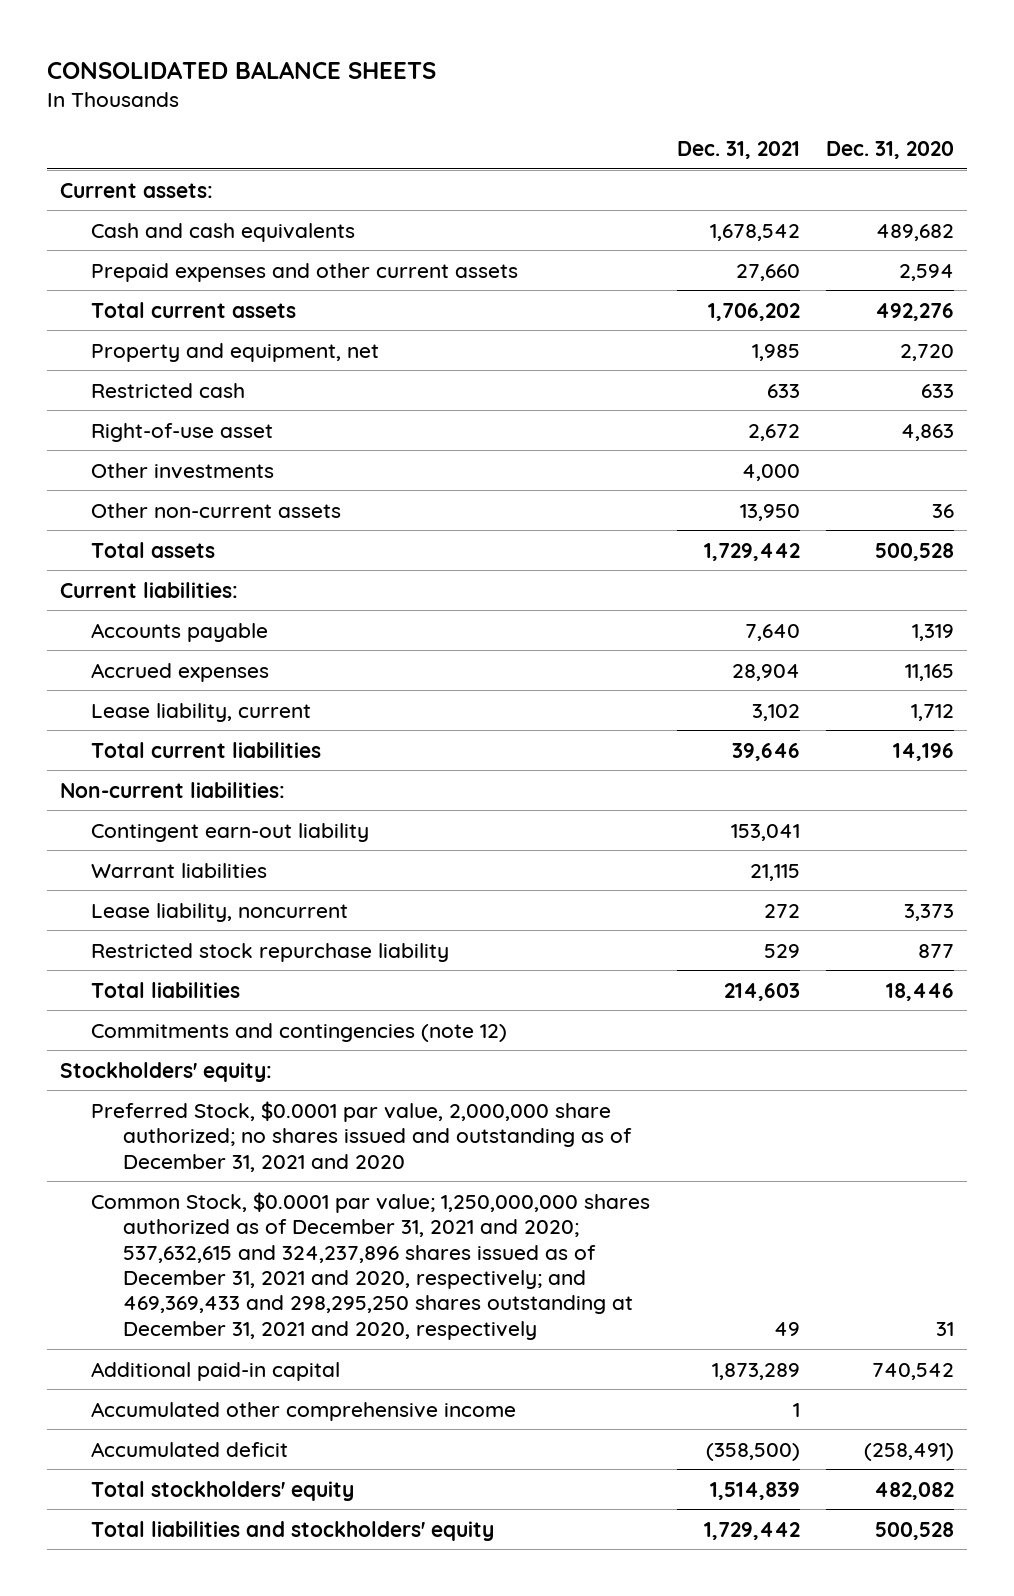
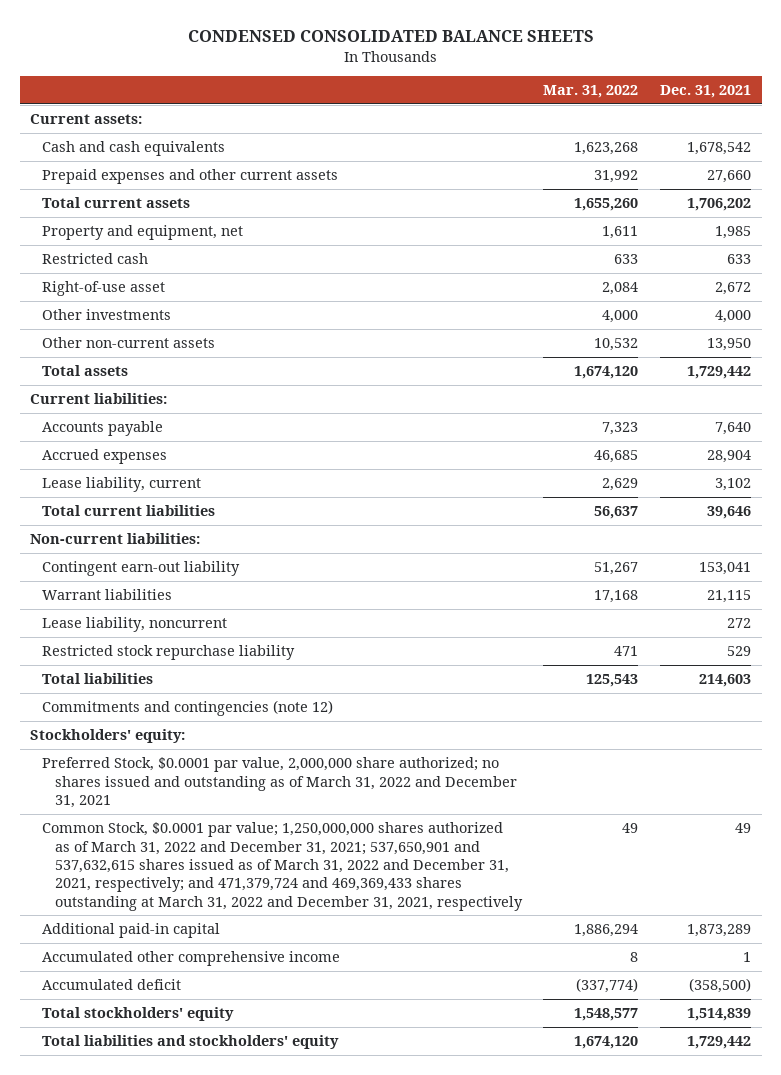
- CONSOLIDATED BALANCE SHEETS
+ CONDENSED CONSOLIDATED BALANCE SHEETS
- | Dec. 31, 2021 | Dec. 31, 2020
+ | Mar. 31, 2022 | Dec. 31, 2021
- Preferred Stock, $0.0001 par value, 2,000,000 share authorized; no shares issued and outstanding as of December 31, 2021 and 2020
- Common Stock, $0.0001 par value; 1,250,000,000 shares authorized as of December 31, 2021 and 2020; 537,632,615 and 324,237,896 shares issued as of December 31, 2021 and 2020, respectively; and 469,369,433 and 298,295,250 shares outstanding at December 31, 2021 and 2020, respectively | 49 | 31
+ Preferred Stock, $0.0001 par value, 2,000,000 share authorized; no shares issued and outstanding as of March 31, 2022 and December 31, 2021
+ Common Stock, $0.0001 par value; 1,250,000,000 shares authorized as of March 31, 2022 and December 31, 2021; 537,650,901 and 537,632,615 shares issued as of March 31, 2022 and December 31, 2021, respectively; and 471,379,724 and 469,369,433 shares outstanding at March 31, 2022 and December 31, 2021, respectively | 49 | 49

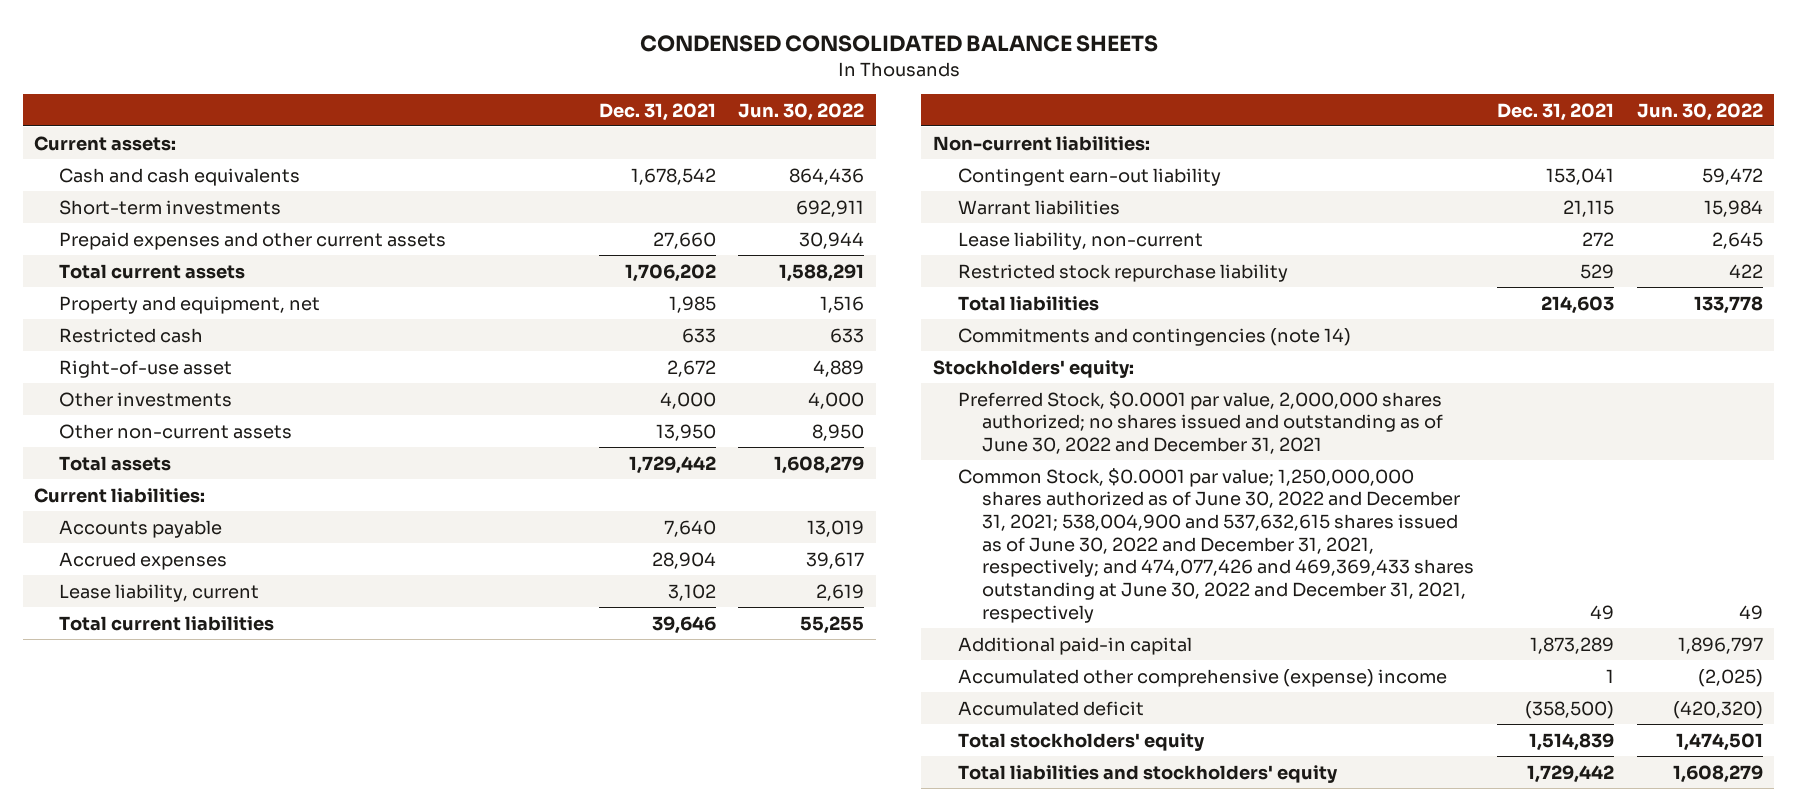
- | Mar. 31, 2022 | Dec. 31, 2021
+ | Dec. 31, 2021 | Jun. 30, 2022
+ Short-term investments | | 692,911
- Lease liability, noncurrent | | 272
+ Lease liability, non-current | 272 | 2,645
- Commitments and contingencies (note 12)
+ Commitments and contingencies (note 14)
- Preferred Stock, $0.0001 par value, 2,000,000 share authorized; no shares issued and outstanding as of March 31, 2022 and December 31, 2021
- Common Stock, $0.0001 par value; 1,250,000,000 shares authorized as of March 31, 2022 and December 31, 2021; 537,650,901 and 537,632,615 shares issued as of March 31, 2022 and December 31, 2021, respectively; and 471,379,724 and 469,369,433 shares outstanding at March 31, 2022 and December 31, 2021, respectively | 49 | 49
+ Preferred Stock, $0.0001 par value, 2,000,000 shares authorized; no shares issued and outstanding as of June 30, 2022 and December 31, 2021
+ Common Stock, $0.0001 par value; 1,250,000,000 shares authorized as of June 30, 2022 and December 31, 2021; 538,004,900 and 537,632,615 shares issued as of June 30, 2022 and December 31, 2021, respectively; and 474,077,426 and 469,369,433 shares outstanding at June 30, 2022 and December 31, 2021, respectively | 49 | 49
- Accumulated other comprehensive income | 8 | 1
+ Accumulated other comprehensive (expense) income | 1 | (2,025)

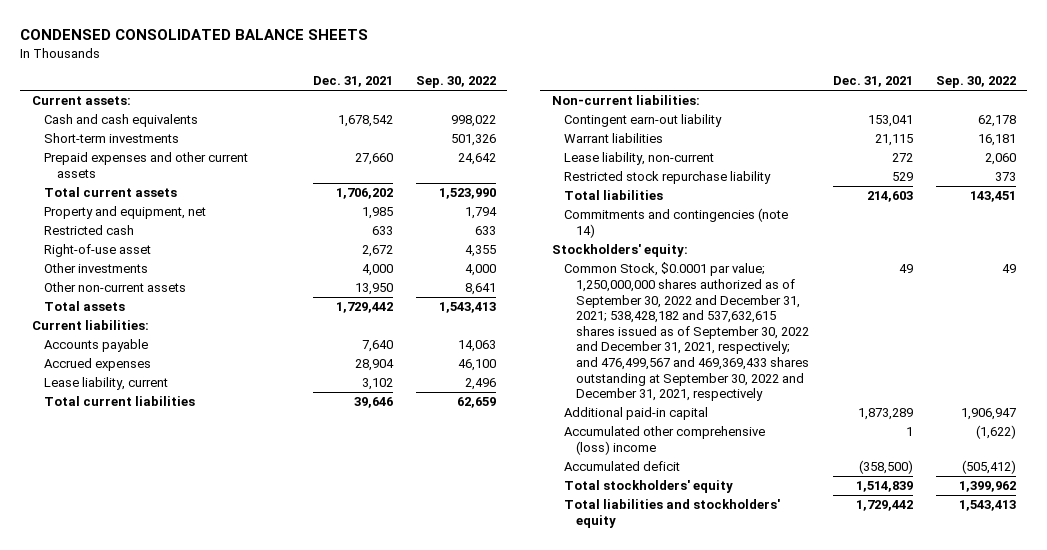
- | Dec. 31, 2021 | Jun. 30, 2022
+ | Dec. 31, 2021 | Sep. 30, 2022
- Preferred Stock, $0.0001 par value, 2,000,000 shares authorized; no shares issued and outstanding as of June 30, 2022 and December 31, 2021
- Common Stock, $0.0001 par value; 1,250,000,000 shares authorized as of June 30, 2022 and December 31, 2021; 538,004,900 and 537,632,615 shares issued as of June 30, 2022 and December 31, 2021, respectively; and 474,077,426 and 469,369,433 shares outstanding at June 30, 2022 and December 31, 2021, respectively | 49 | 49
+ Common Stock, $0.0001 par value; 1,250,000,000 shares authorized as of September 30, 2022 and December 31, 2021; 538,428,182 and 537,632,615 shares issued as of September 30, 2022 and December 31, 2021, respectively; and 476,499,567 and 469,369,433 shares outstanding at September 30, 2022 and December 31, 2021, respectively | 49 | 49
- Accumulated other comprehensive (expense) income | 1 | (2,025)
+ Accumulated other comprehensive (loss) income | 1 | (1,622)

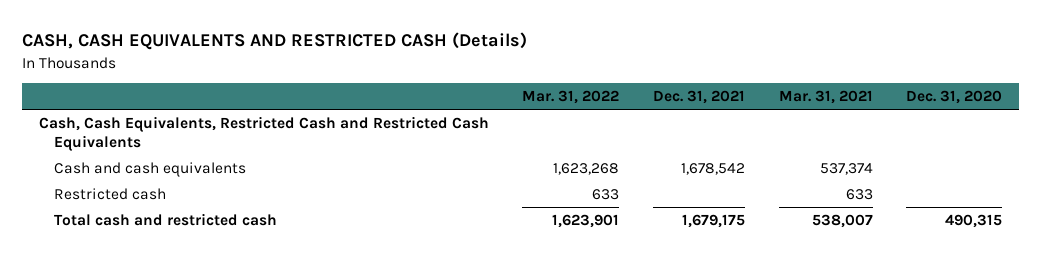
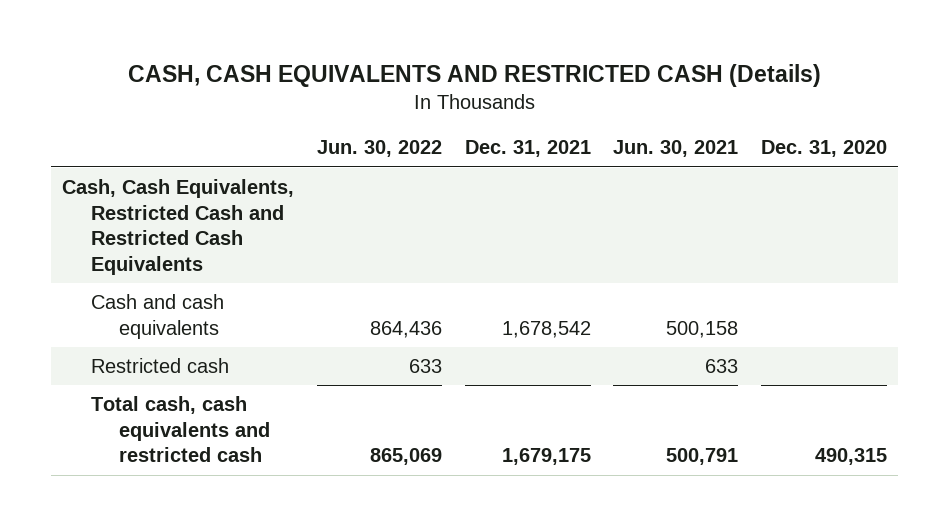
- | Mar. 31, 2022 | Dec. 31, 2021 | Mar. 31, 2021 | Dec. 31, 2020
+ | Jun. 30, 2022 | Dec. 31, 2021 | Jun. 30, 2021 | Dec. 31, 2020
- Total cash and restricted cash | 1,623,901 | 1,679,175 | 538,007 | 490,315
+ Total cash, cash equivalents and restricted cash | 865,069 | 1,679,175 | 500,791 | 490,315

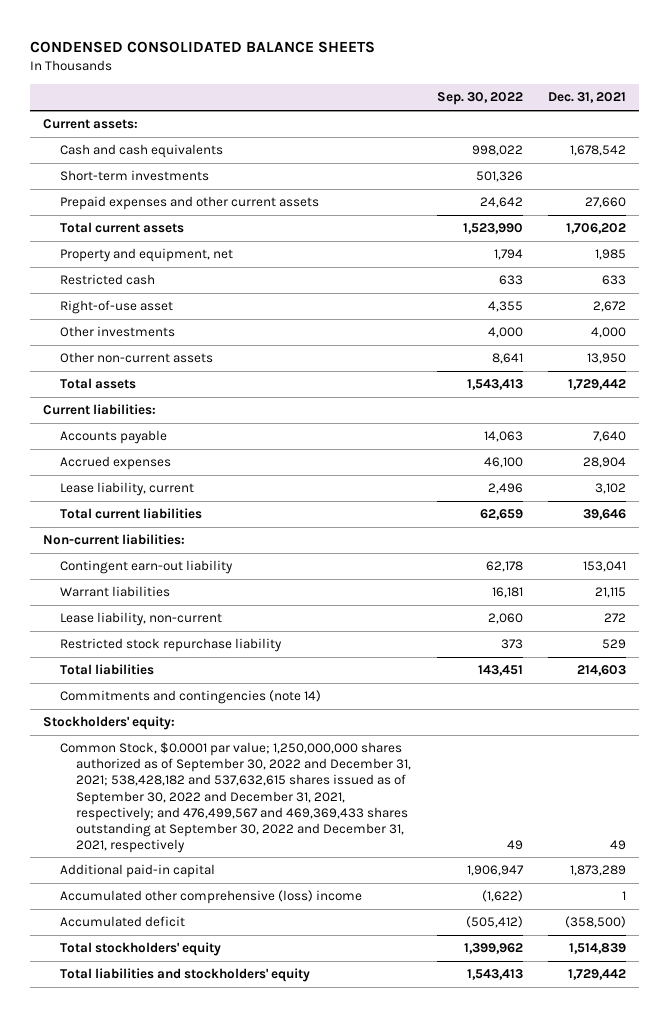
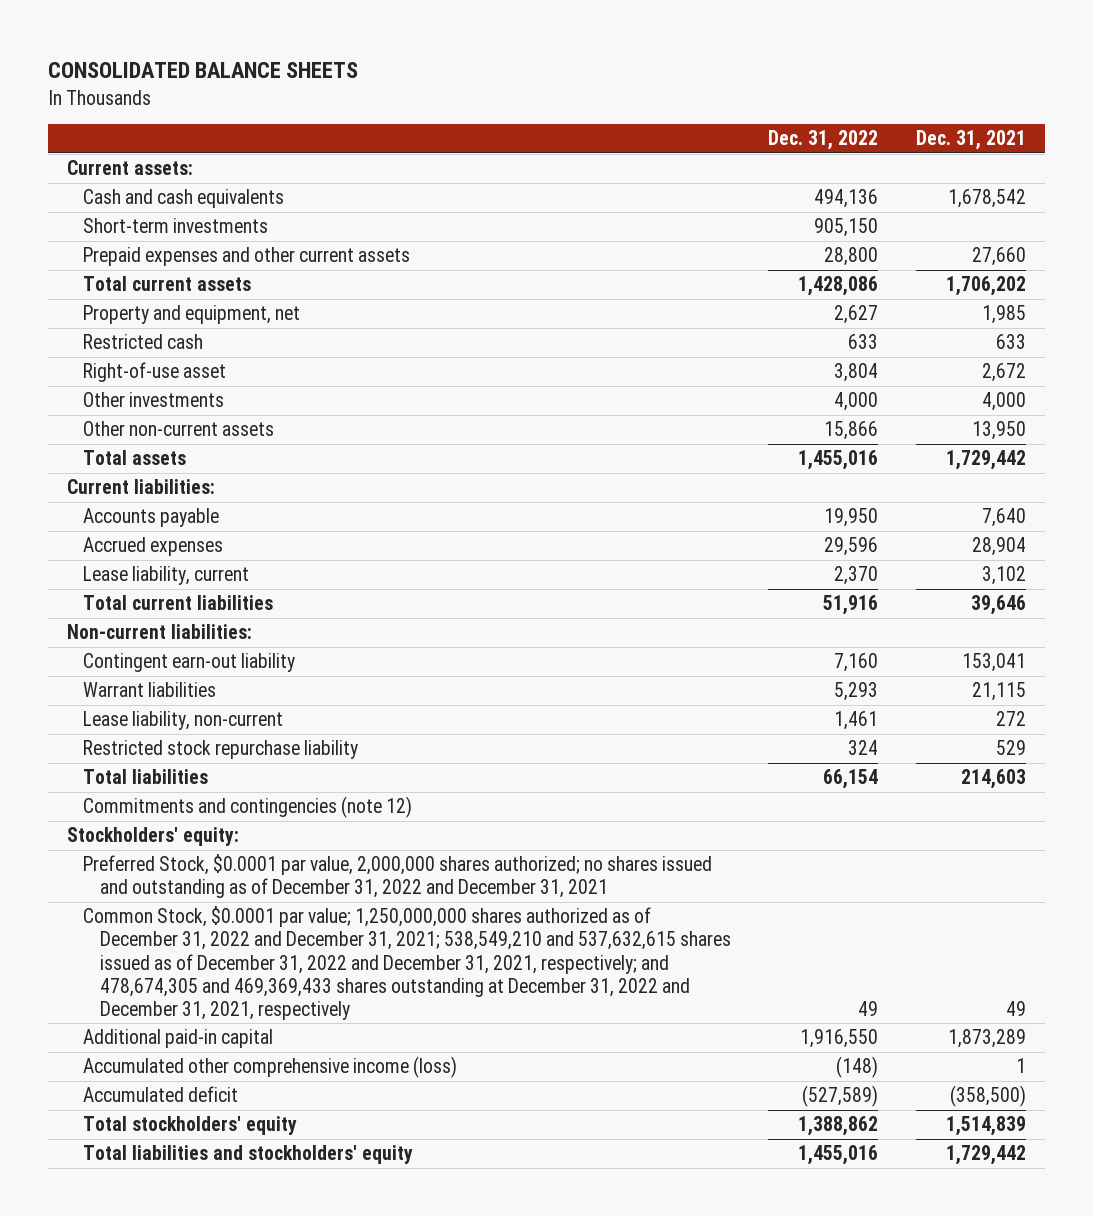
- CONDENSED CONSOLIDATED BALANCE SHEETS
+ CONSOLIDATED BALANCE SHEETS
- | Sep. 30, 2022 | Dec. 31, 2021
+ | Dec. 31, 2022 | Dec. 31, 2021
- Commitments and contingencies (note 14)
+ Commitments and contingencies (note 12)
- Common Stock, $0.0001 par value; 1,250,000,000 shares authorized as of September 30, 2022 and December 31, 2021; 538,428,182 and 537,632,615 shares issued as of September 30, 2022 and December 31, 2021, respectively; and 476,499,567 and 469,369,433 shares outstanding at September 30, 2022 and December 31, 2021, respectively | 49 | 49
+ Preferred Stock, $0.0001 par value, 2,000,000 shares authorized; no shares issued and outstanding as of December 31, 2022 and December 31, 2021
+ Common Stock, $0.0001 par value; 1,250,000,000 shares authorized as of December 31, 2022 and December 31, 2021; 538,549,210 and 537,632,615 shares issued as of December 31, 2022 and December 31, 2021, respectively; and 478,674,305 and 469,369,433 shares outstanding at December 31, 2022 and December 31, 2021, respectively | 49 | 49
- Accumulated other comprehensive (loss) income | (1,622) | 1
+ Accumulated other comprehensive income (loss) | (148) | 1

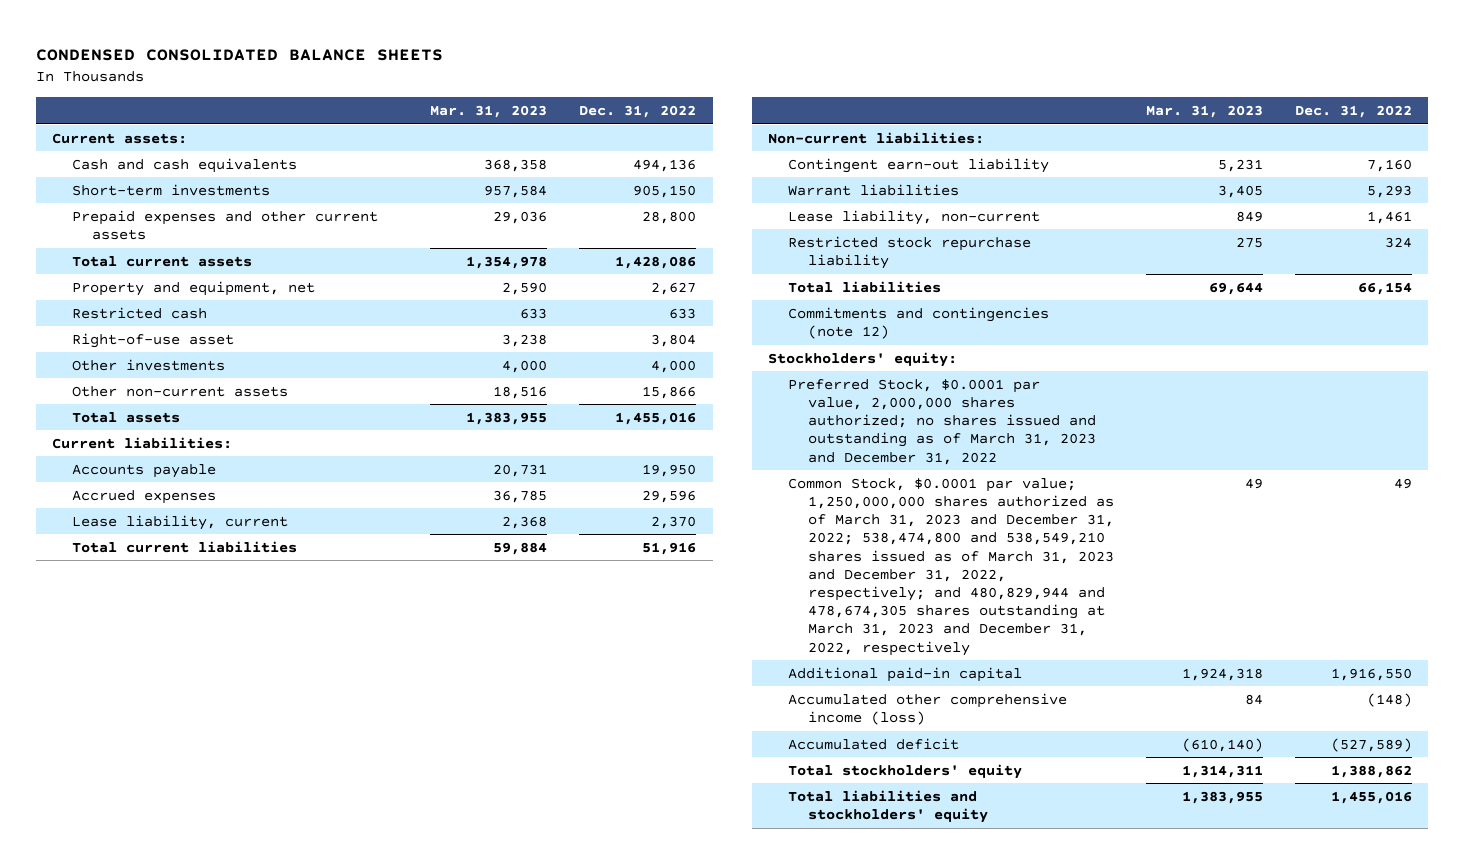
- CONSOLIDATED BALANCE SHEETS
+ CONDENSED CONSOLIDATED BALANCE SHEETS
- | Dec. 31, 2022 | Dec. 31, 2021
+ | Mar. 31, 2023 | Dec. 31, 2022
- Preferred Stock, $0.0001 par value, 2,000,000 shares authorized; no shares issued and outstanding as of December 31, 2022 and December 31, 2021
- Common Stock, $0.0001 par value; 1,250,000,000 shares authorized as of December 31, 2022 and December 31, 2021; 538,549,210 and 537,632,615 shares issued as of December 31, 2022 and December 31, 2021, respectively; and 478,674,305 and 469,369,433 shares outstanding at December 31, 2022 and December 31, 2021, respectively | 49 | 49
+ Preferred Stock, $0.0001 par value, 2,000,000 shares authorized; no shares issued and outstanding as of March 31, 2023 and December 31, 2022
+ Common Stock, $0.0001 par value; 1,250,000,000 shares authorized as of March 31, 2023 and December 31, 2022; 538,474,800 and 538,549,210 shares issued as of March 31, 2023 and December 31, 2022, respectively; and 480,829,944 and 478,674,305 shares outstanding at March 31, 2023 and December 31, 2022, respectively | 49 | 49

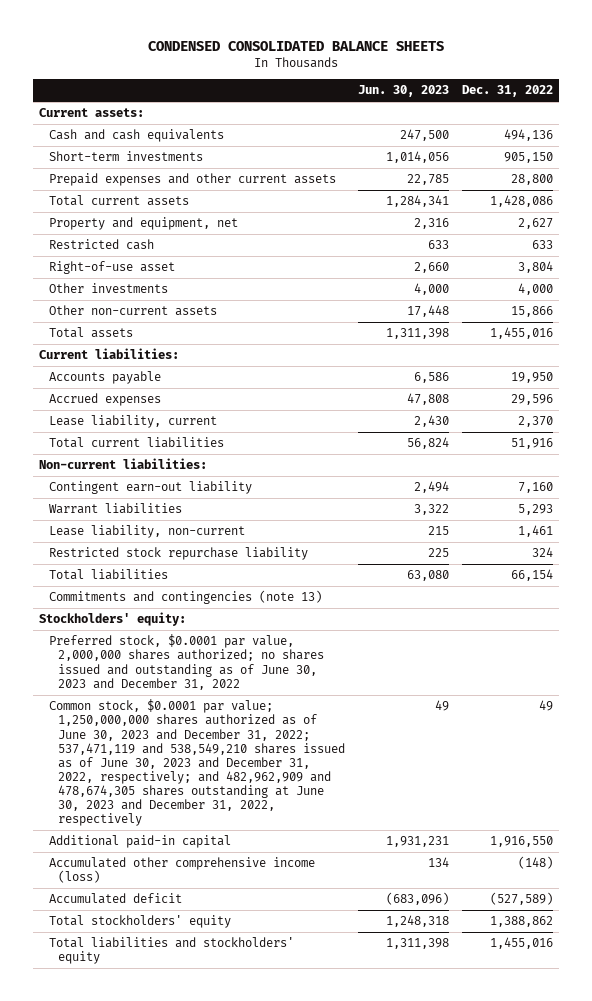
- | Mar. 31, 2023 | Dec. 31, 2022
+ | Jun. 30, 2023 | Dec. 31, 2022
- Commitments and contingencies (note 12)
+ Commitments and contingencies (note 13)
- Preferred Stock, $0.0001 par value, 2,000,000 shares authorized; no shares issued and outstanding as of March 31, 2023 and December 31, 2022
- Common Stock, $0.0001 par value; 1,250,000,000 shares authorized as of March 31, 2023 and December 31, 2022; 538,474,800 and 538,549,210 shares issued as of March 31, 2023 and December 31, 2022, respectively; and 480,829,944 and 478,674,305 shares outstanding at March 31, 2023 and December 31, 2022, respectively | 49 | 49
+ Preferred stock, $0.0001 par value, 2,000,000 shares authorized; no shares issued and outstanding as of June 30, 2023 and December 31, 2022
+ Common stock, $0.0001 par value; 1,250,000,000 shares authorized as of June 30, 2023 and December 31, 2022; 537,471,119 and 538,549,210 shares issued as of June 30, 2023 and December 31, 2022, respectively; and 482,962,909 and 478,674,305 shares outstanding at June 30, 2023 and December 31, 2022, respectively | 49 | 49

